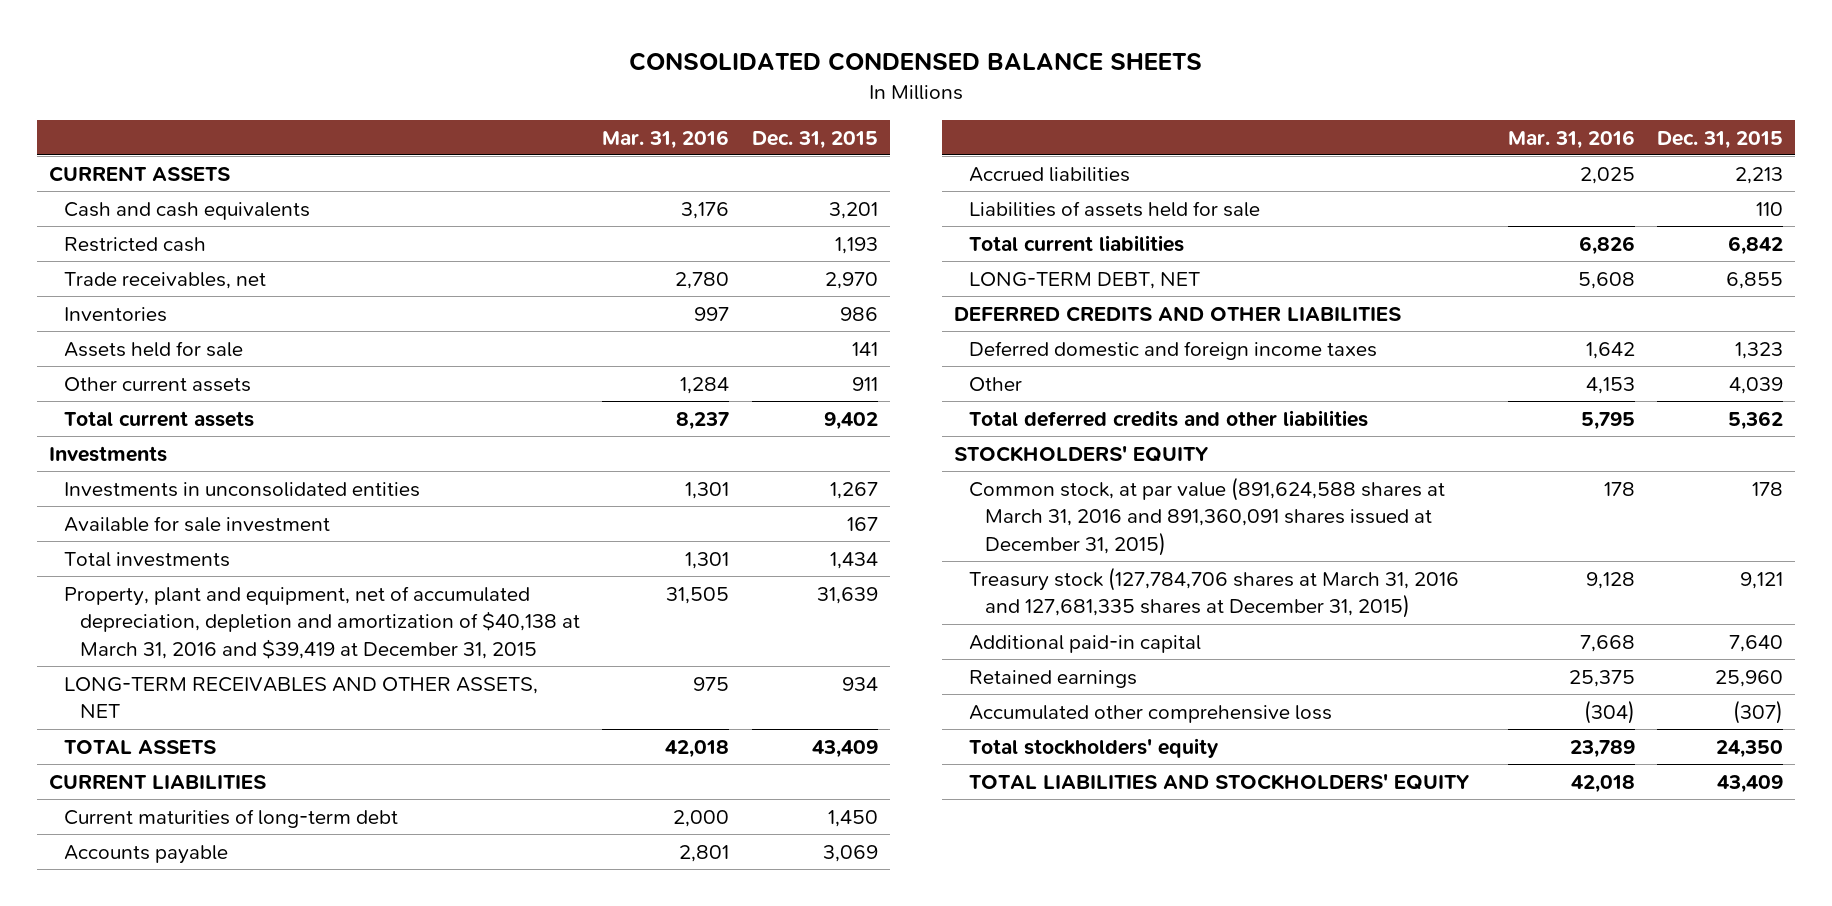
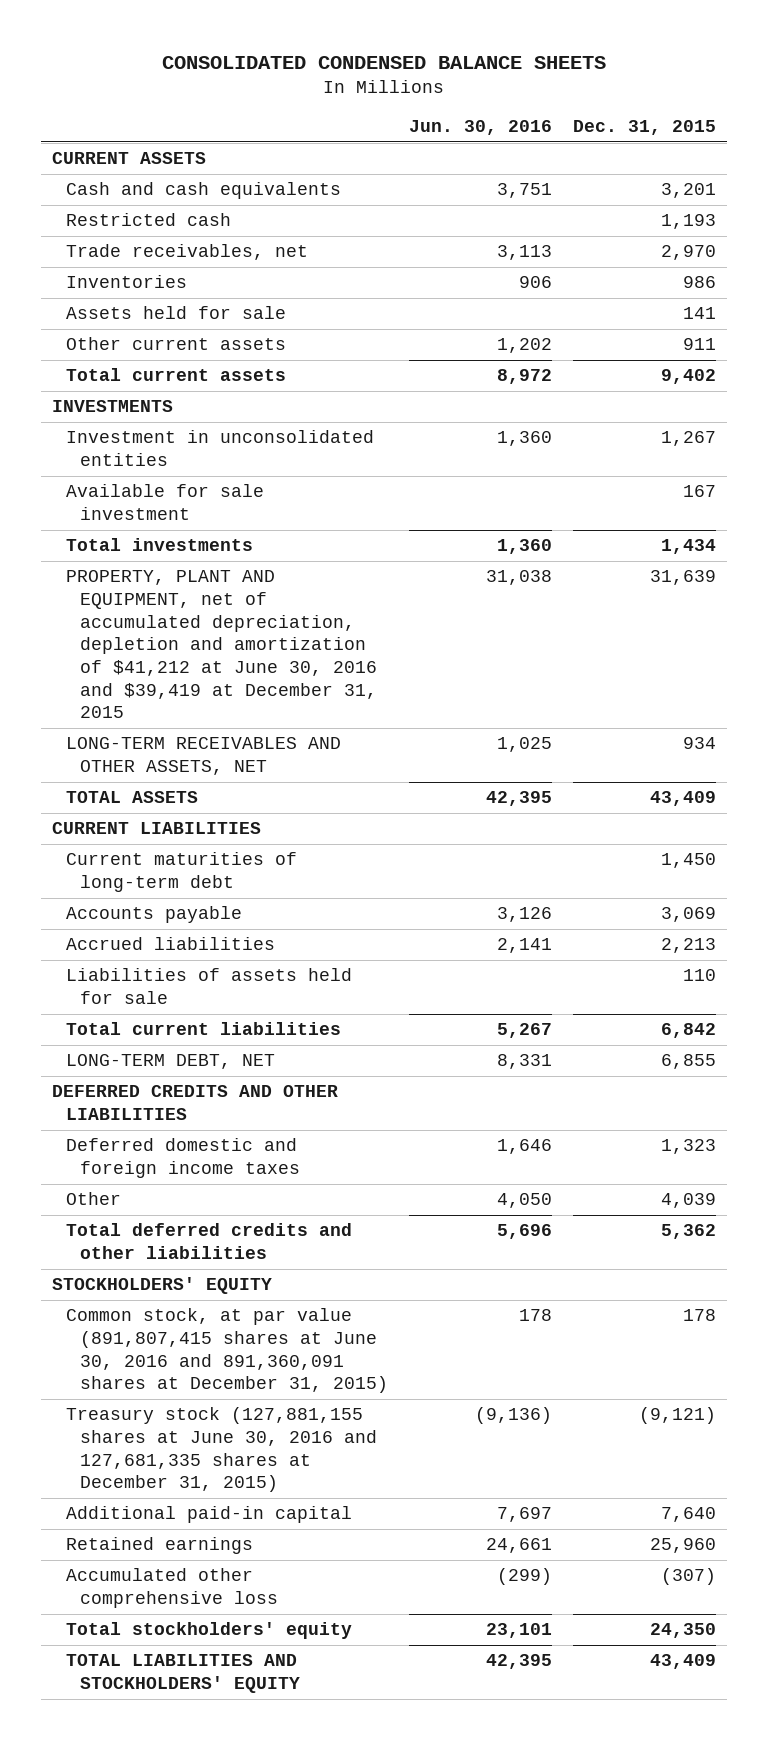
- | Mar. 31, 2016 | Dec. 31, 2015
+ | Jun. 30, 2016 | Dec. 31, 2015
- Investments
- Investments in unconsolidated entities | 1,301 | 1,267
+ INVESTMENTS
+ Investment in unconsolidated entities | 1,360 | 1,267
- Property, plant and equipment, net of accumulated depreciation, depletion and amortization of $40,138 at March 31, 2016 and $39,419 at December 31, 2015 | 31,505 | 31,639
+ PROPERTY, PLANT AND EQUIPMENT, net of accumulated depreciation, depletion and amortization of $41,212 at June 30, 2016 and $39,419 at December 31, 2015 | 31,038 | 31,639
- Common stock, at par value (891,624,588 shares at March 31, 2016 and 891,360,091 shares issued at December 31, 2015) | 178 | 178
- Treasury stock (127,784,706 shares at March 31, 2016 and 127,681,335 shares at December 31, 2015) | 9,128 | 9,121
+ Common stock, at par value (891,807,415 shares at June 30, 2016 and 891,360,091 shares at December 31, 2015) | 178 | 178
+ Treasury stock (127,881,155 shares at June 30, 2016 and 127,681,335 shares at December 31, 2015) | (9,136) | (9,121)

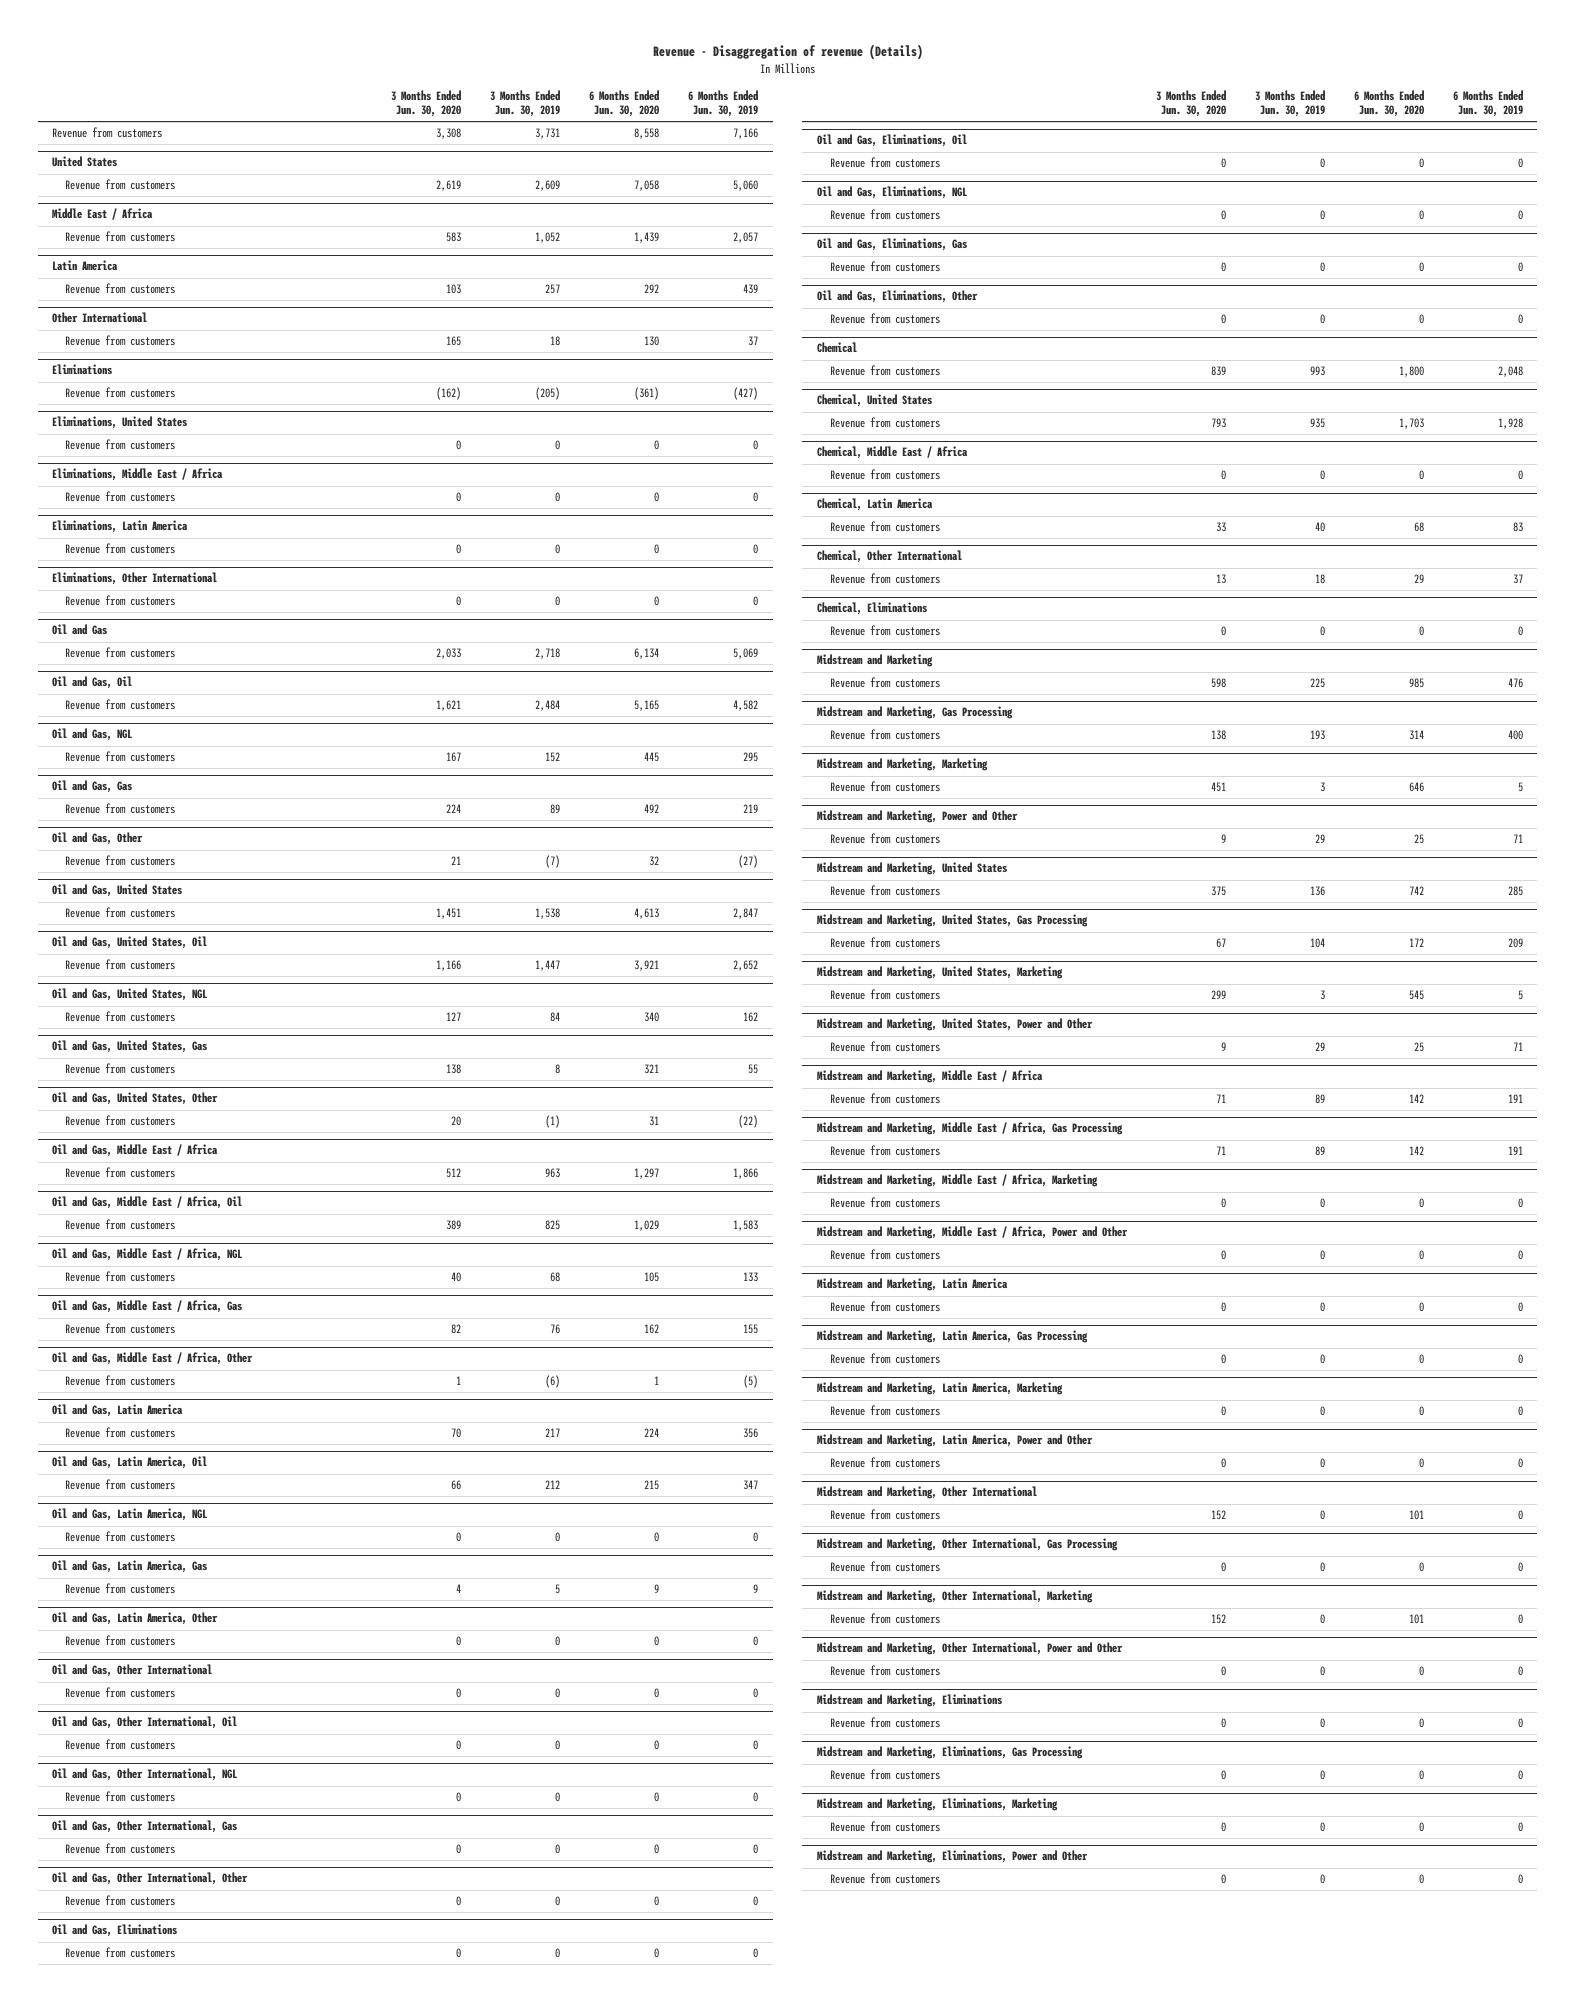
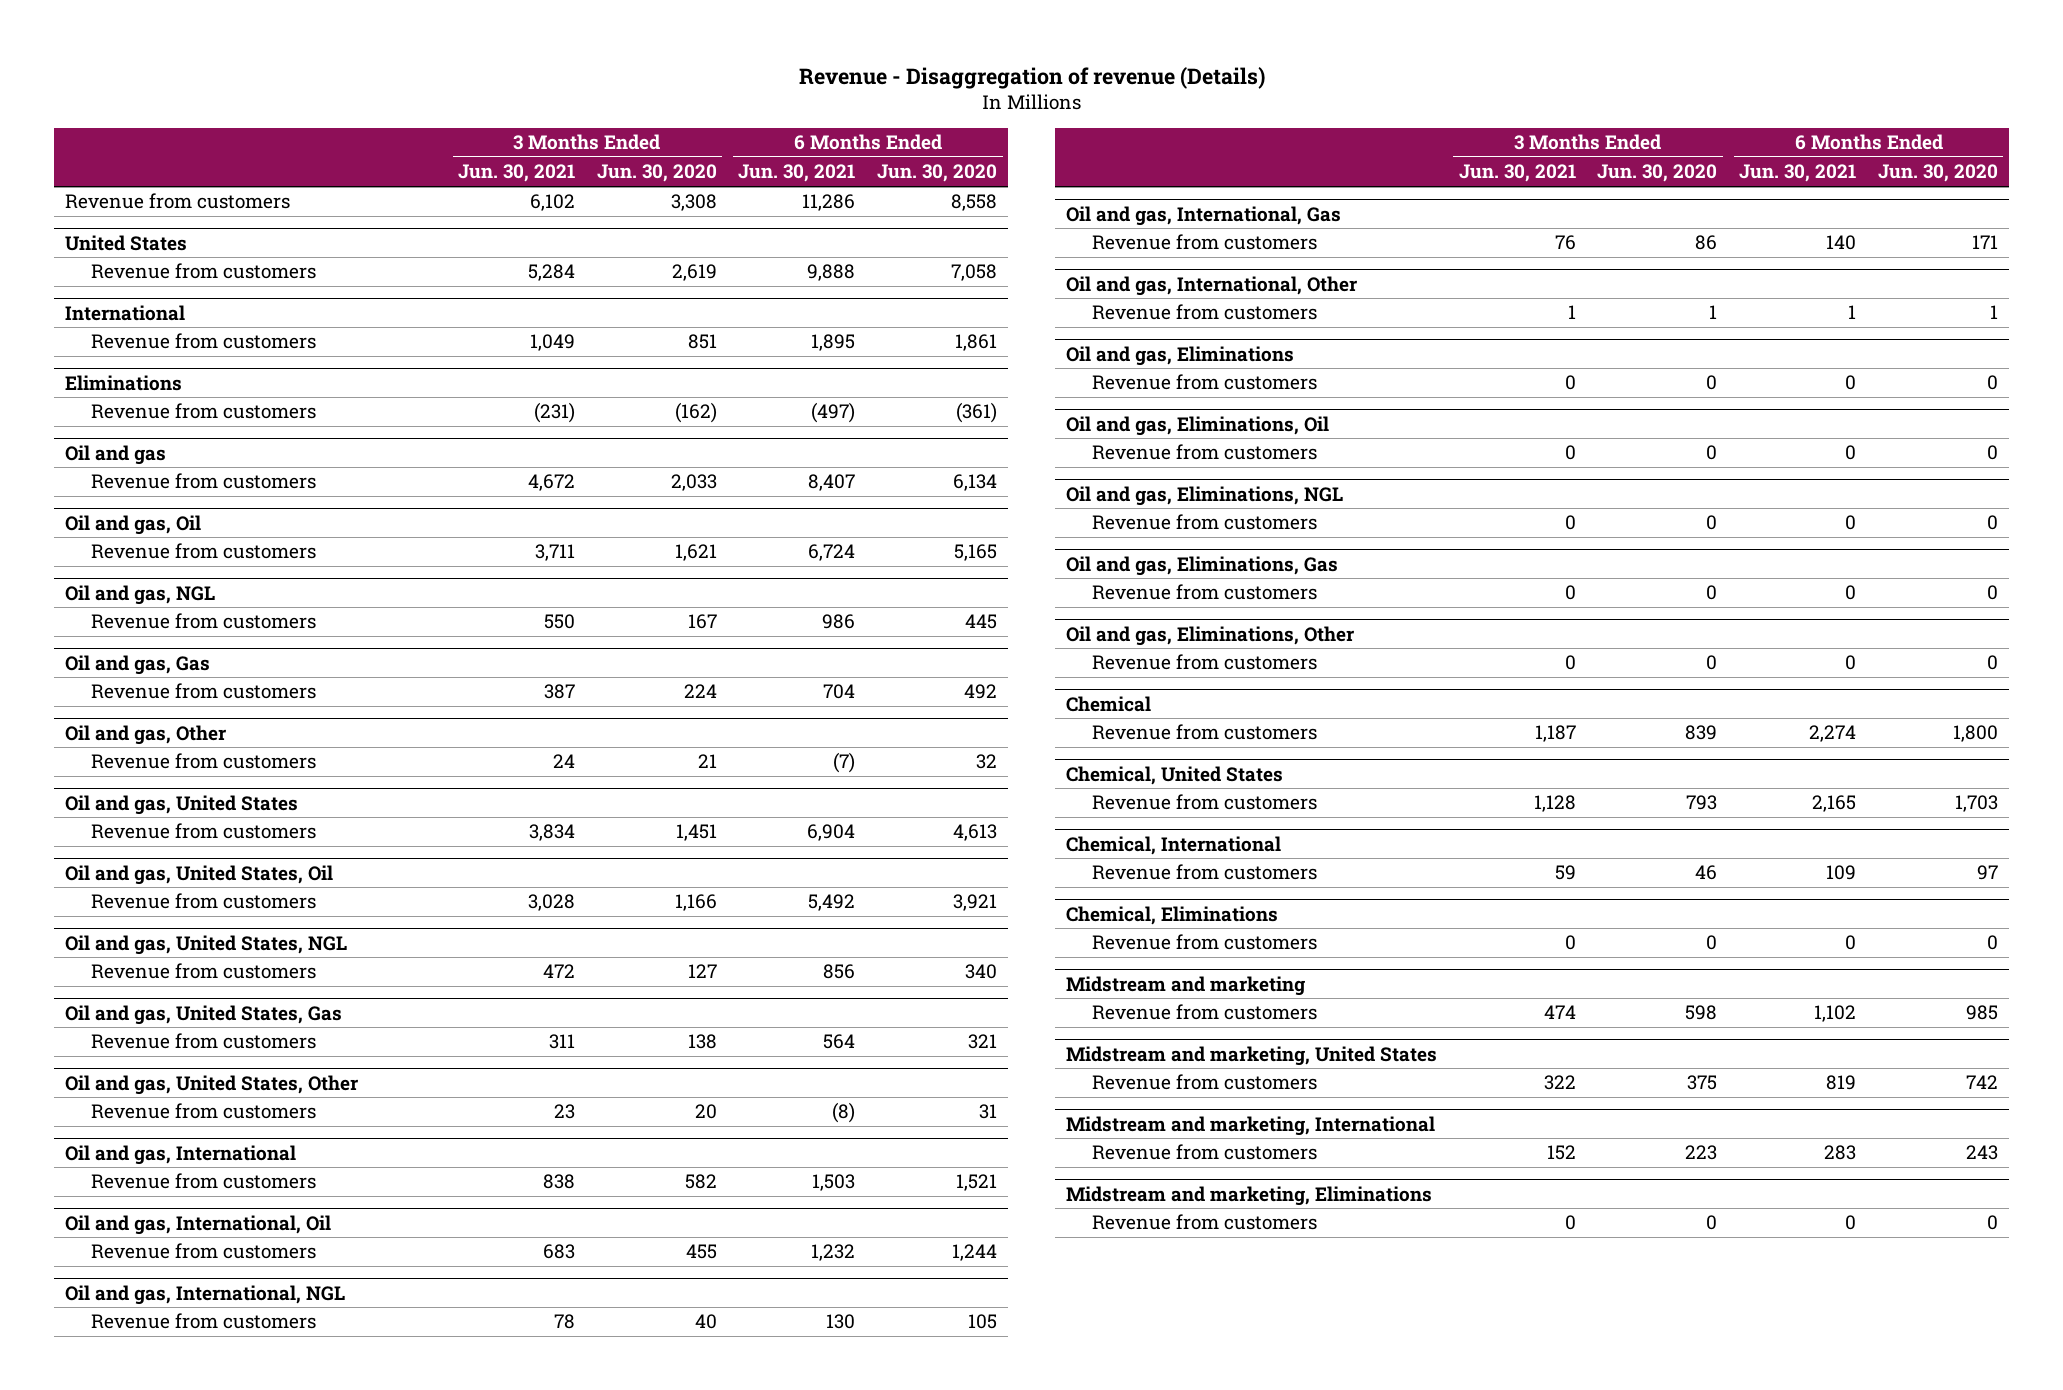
- | 3 Months Ended Jun. 30, 2020 | 3 Months Ended Jun. 30, 2019 | 6 Months Ended Jun. 30, 2020 | 6 Months Ended Jun. 30, 2019
+ | 3 Months Ended Jun. 30, 2021 | 3 Months Ended Jun. 30, 2020 | 6 Months Ended Jun. 30, 2021 | 6 Months Ended Jun. 30, 2020
- Middle East / Africa
- Revenue from customers | 583 | 1,052 | 1,439 | 2,057
- Latin America
- Revenue from customers | 103 | 257 | 292 | 439
- Other International
- Revenue from customers | 165 | 18 | 130 | 37
+ International
+ Revenue from customers | 1,049 | 851 | 1,895 | 1,861
- Eliminations, United States
- Revenue from customers | 0 | 0 | 0 | 0
- Eliminations, Middle East / Africa
- Revenue from customers | 0 | 0 | 0 | 0
- Eliminations, Latin America
- Revenue from customers | 0 | 0 | 0 | 0
- Eliminations, Other International
- Revenue from customers | 0 | 0 | 0 | 0
- Oil and Gas
+ Oil and gas
- Oil and Gas, Oil
+ Oil and gas, Oil
- Oil and Gas, NGL
+ Oil and gas, NGL
- Oil and Gas, Gas
+ Oil and gas, Gas
- Oil and Gas, Other
+ Oil and gas, Other
- Oil and Gas, United States
+ Oil and gas, United States
- Oil and Gas, United States, Oil
+ Oil and gas, United States, Oil
- Oil and Gas, United States, NGL
+ Oil and gas, United States, NGL
- Oil and Gas, United States, Gas
+ Oil and gas, United States, Gas
- Oil and Gas, United States, Other
+ Oil and gas, United States, Other
- Oil and Gas, Middle East / Africa
- Revenue from customers | 512 | 963 | 1,297 | 1,866
- Oil and Gas, Middle East / Africa, Oil
- Revenue from customers | 389 | 825 | 1,029 | 1,583
- Oil and Gas, Middle East / Africa, NGL
+ Oil and gas, International
+ Revenue from customers | 838 | 582 | 1,503 | 1,521
+ Oil and gas, International, Oil
+ Revenue from customers | 683 | 455 | 1,232 | 1,244
+ Oil and gas, International, NGL
- Oil and Gas, Middle East / Africa, Gas
- Revenue from customers | 82 | 76 | 162 | 155
- Oil and Gas, Middle East / Africa, Other
+ Oil and gas, International, Gas
+ Revenue from customers | 76 | 86 | 140 | 171
+ Oil and gas, International, Other
- Oil and Gas, Latin America
- Revenue from customers | 70 | 217 | 224 | 356
- Oil and Gas, Latin America, Oil
- Revenue from customers | 66 | 212 | 215 | 347
- Oil and Gas, Latin America, NGL
- Revenue from customers | 0 | 0 | 0 | 0
- Oil and Gas, Latin America, Gas
- Revenue from customers | 4 | 5 | 9 | 9
- Oil and Gas, Latin America, Other
- Revenue from customers | 0 | 0 | 0 | 0
- Oil and Gas, Other International
- Revenue from customers | 0 | 0 | 0 | 0
- Oil and Gas, Other International, Oil
- Revenue from customers | 0 | 0 | 0 | 0
- Oil and Gas, Other International, NGL
- Revenue from customers | 0 | 0 | 0 | 0
- Oil and Gas, Other International, Gas
- Revenue from customers | 0 | 0 | 0 | 0
- Oil and Gas, Other International, Other
- Revenue from customers | 0 | 0 | 0 | 0
- Oil and Gas, Eliminations
+ Oil and gas, Eliminations
- Oil and Gas, Eliminations, Oil
+ Oil and gas, Eliminations, Oil
- Oil and Gas, Eliminations, NGL
+ Oil and gas, Eliminations, NGL
- Oil and Gas, Eliminations, Gas
+ Oil and gas, Eliminations, Gas
- Oil and Gas, Eliminations, Other
+ Oil and gas, Eliminations, Other
- Chemical, Middle East / Africa
- Revenue from customers | 0 | 0 | 0 | 0
- Chemical, Latin America
- Revenue from customers | 33 | 40 | 68 | 83
- Chemical, Other International
- Revenue from customers | 13 | 18 | 29 | 37
+ Chemical, International
+ Revenue from customers | 59 | 46 | 109 | 97
- Midstream and Marketing
+ Midstream and marketing
- Midstream and Marketing, Gas Processing
- Revenue from customers | 138 | 193 | 314 | 400
- Midstream and Marketing, Marketing
- Revenue from customers | 451 | 3 | 646 | 5
- Midstream and Marketing, Power and Other
- Revenue from customers | 9 | 29 | 25 | 71
- Midstream and Marketing, United States
+ Midstream and marketing, United States
- Midstream and Marketing, United States, Gas Processing
- Revenue from customers | 67 | 104 | 172 | 209
- Midstream and Marketing, United States, Marketing
- Revenue from customers | 299 | 3 | 545 | 5
- Midstream and Marketing, United States, Power and Other
- Revenue from customers | 9 | 29 | 25 | 71
- Midstream and Marketing, Middle East / Africa
- Revenue from customers | 71 | 89 | 142 | 191
- Midstream and Marketing, Middle East / Africa, Gas Processing
- Revenue from customers | 71 | 89 | 142 | 191
- Midstream and Marketing, Middle East / Africa, Marketing
- Revenue from customers | 0 | 0 | 0 | 0
- Midstream and Marketing, Middle East / Africa, Power and Other
- Revenue from customers | 0 | 0 | 0 | 0
- Midstream and Marketing, Latin America
- Revenue from customers | 0 | 0 | 0 | 0
- Midstream and Marketing, Latin America, Gas Processing
- Revenue from customers | 0 | 0 | 0 | 0
- Midstream and Marketing, Latin America, Marketing
- Revenue from customers | 0 | 0 | 0 | 0
- Midstream and Marketing, Latin America, Power and Other
- Revenue from customers | 0 | 0 | 0 | 0
- Midstream and Marketing, Other International
- Revenue from customers | 152 | 0 | 101 | 0
- Midstream and Marketing, Other International, Gas Processing
- Revenue from customers | 0 | 0 | 0 | 0
- Midstream and Marketing, Other International, Marketing
- Revenue from customers | 152 | 0 | 101 | 0
- Midstream and Marketing, Other International, Power and Other
- Revenue from customers | 0 | 0 | 0 | 0
- Midstream and Marketing, Eliminations
- Revenue from customers | 0 | 0 | 0 | 0
- Midstream and Marketing, Eliminations, Gas Processing
- Revenue from customers | 0 | 0 | 0 | 0
- Midstream and Marketing, Eliminations, Marketing
- Revenue from customers | 0 | 0 | 0 | 0
- Midstream and Marketing, Eliminations, Power and Other
+ Midstream and marketing, International
+ Revenue from customers | 152 | 223 | 283 | 243
+ Midstream and marketing, Eliminations

